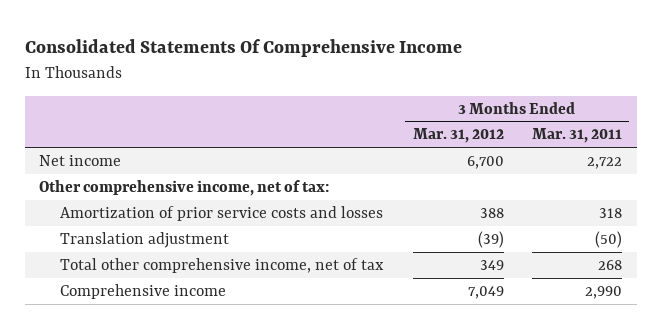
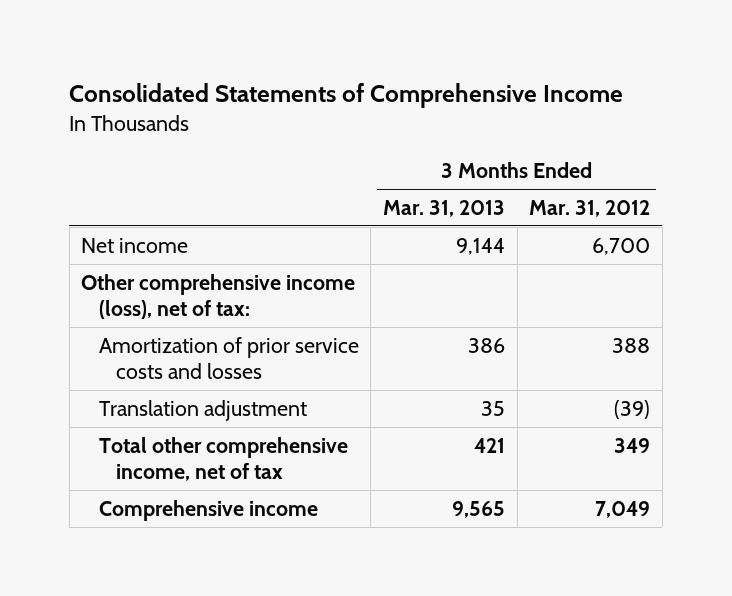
- Consolidated Statements Of Comprehensive Income
+ Consolidated Statements of Comprehensive Income
- | 3 Months Ended Mar. 31, 2012 | 3 Months Ended Mar. 31, 2011
+ | 3 Months Ended Mar. 31, 2013 | 3 Months Ended Mar. 31, 2012
- Other comprehensive income, net of tax:
+ Other comprehensive income (loss), net of tax:

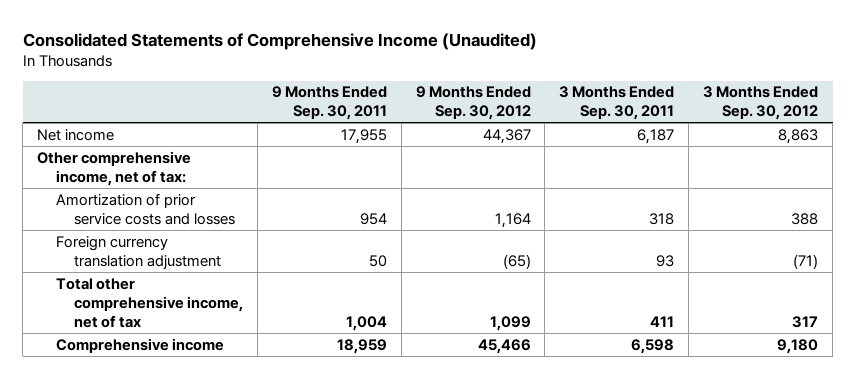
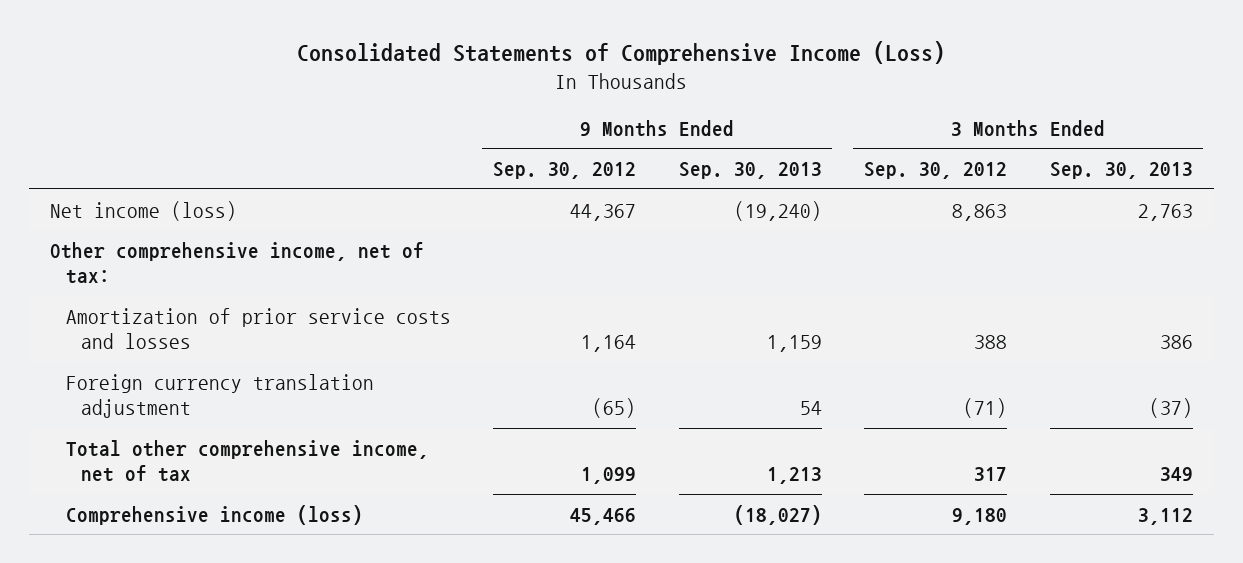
- Consolidated Statements of Comprehensive Income (Unaudited)
+ Consolidated Statements of Comprehensive Income (Loss)
- | 9 Months Ended Sep. 30, 2011 | 9 Months Ended Sep. 30, 2012 | 3 Months Ended Sep. 30, 2011 | 3 Months Ended Sep. 30, 2012
+ | 9 Months Ended Sep. 30, 2012 | 9 Months Ended Sep. 30, 2013 | 3 Months Ended Sep. 30, 2012 | 3 Months Ended Sep. 30, 2013
- Net income | 17,955 | 44,367 | 6,187 | 8,863
+ Net income (loss) | 44,367 | (19,240) | 8,863 | 2,763
- Comprehensive income | 18,959 | 45,466 | 6,598 | 9,180
+ Comprehensive income (loss) | 45,466 | (18,027) | 9,180 | 3,112

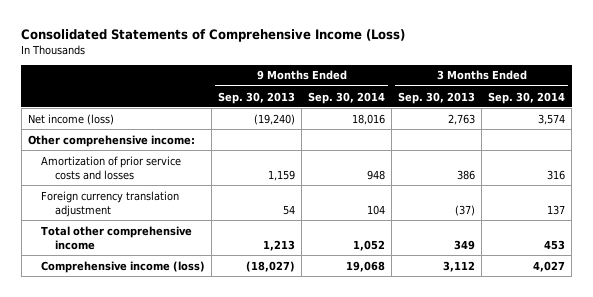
- | 9 Months Ended Sep. 30, 2012 | 9 Months Ended Sep. 30, 2013 | 3 Months Ended Sep. 30, 2012 | 3 Months Ended Sep. 30, 2013
+ | 9 Months Ended Sep. 30, 2013 | 9 Months Ended Sep. 30, 2014 | 3 Months Ended Sep. 30, 2013 | 3 Months Ended Sep. 30, 2014
- Other comprehensive income, net of tax:
+ Other comprehensive income:
- Total other comprehensive income, net of tax | 1,099 | 1,213 | 317 | 349
+ Total other comprehensive income | 1,213 | 1,052 | 349 | 453

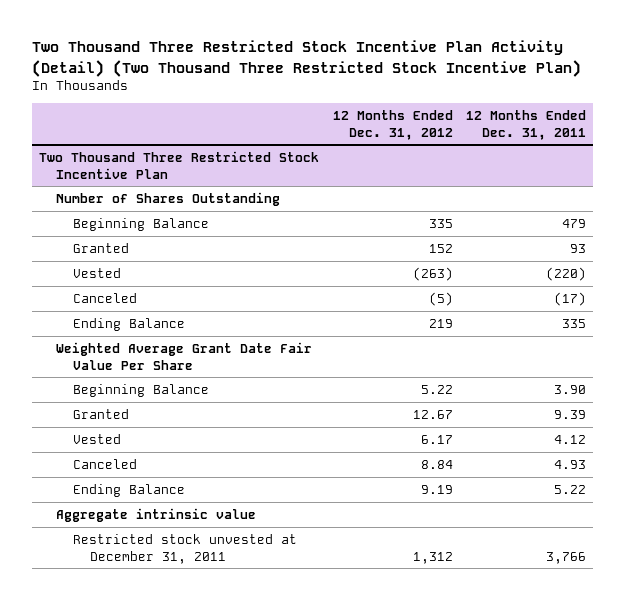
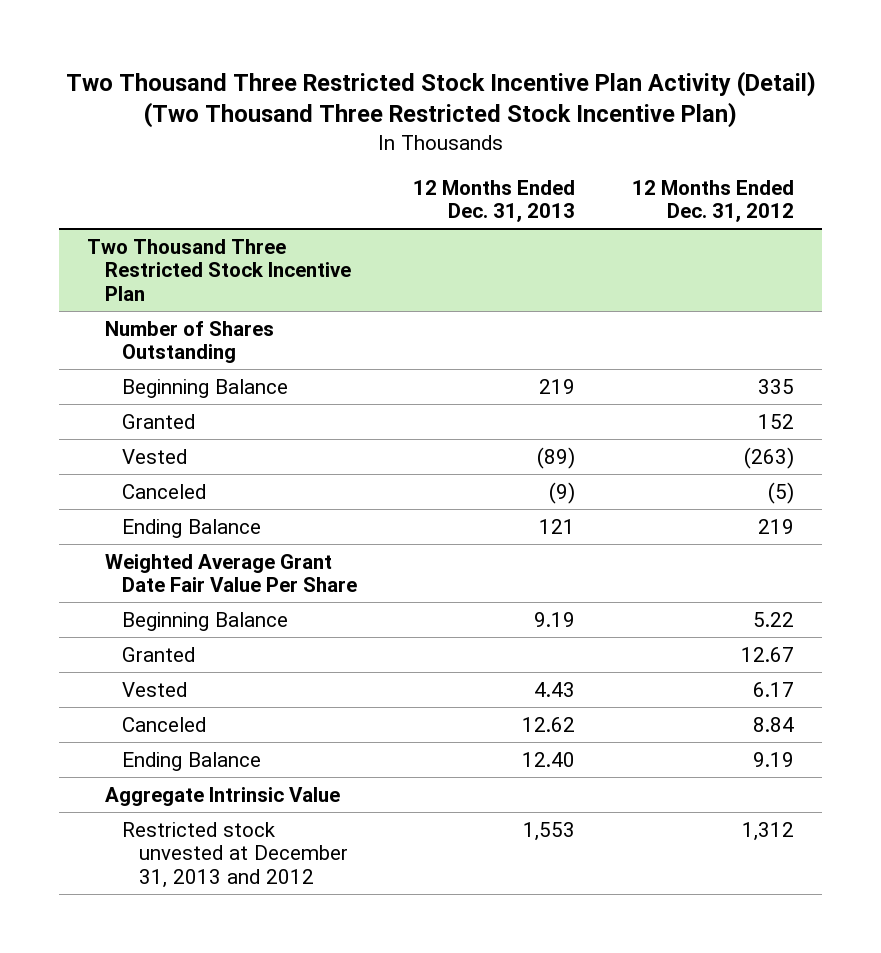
- | 12 Months Ended Dec. 31, 2012 | 12 Months Ended Dec. 31, 2011
+ | 12 Months Ended Dec. 31, 2013 | 12 Months Ended Dec. 31, 2012
@ Two Thousand Three Restricted Stock Incentive Plan
- Aggregate intrinsic value
- Restricted stock unvested at December 31, 2011 | 1,312 | 3,766
+ Aggregate Intrinsic Value
+ Restricted stock unvested at December 31, 2013 and 2012 | 1,553 | 1,312

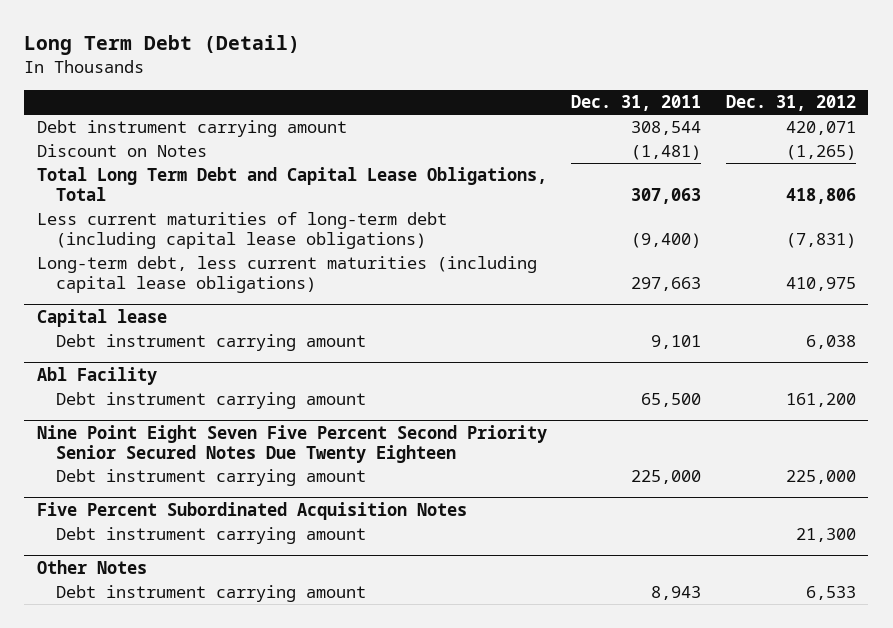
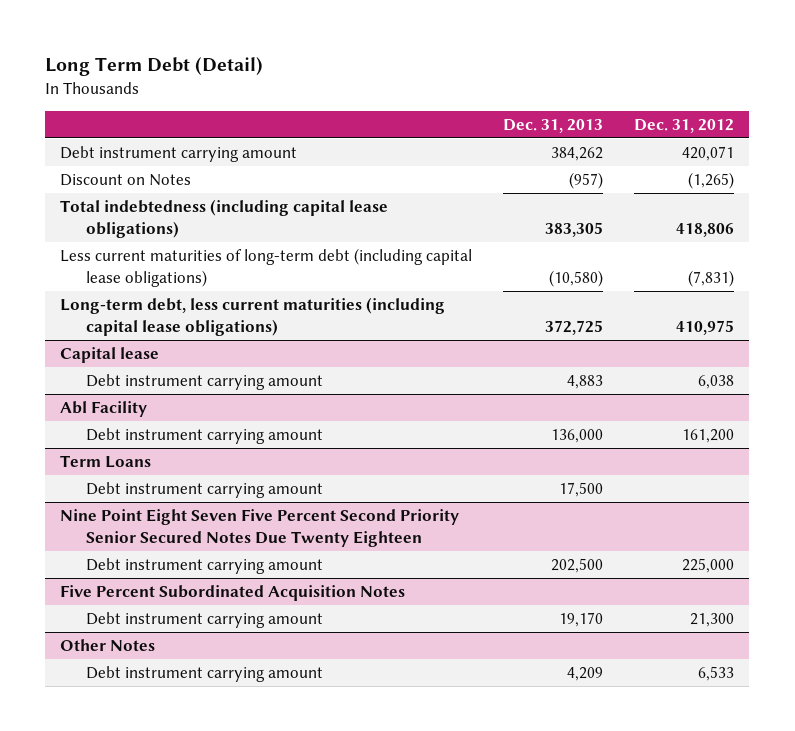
- | Dec. 31, 2011 | Dec. 31, 2012
+ | Dec. 31, 2013 | Dec. 31, 2012
- Total Long Term Debt and Capital Lease Obligations, Total | 307,063 | 418,806
+ Total indebtedness (including capital lease obligations) | 383,305 | 418,806
+ Term Loans
+ Debt instrument carrying amount | 17,500 |

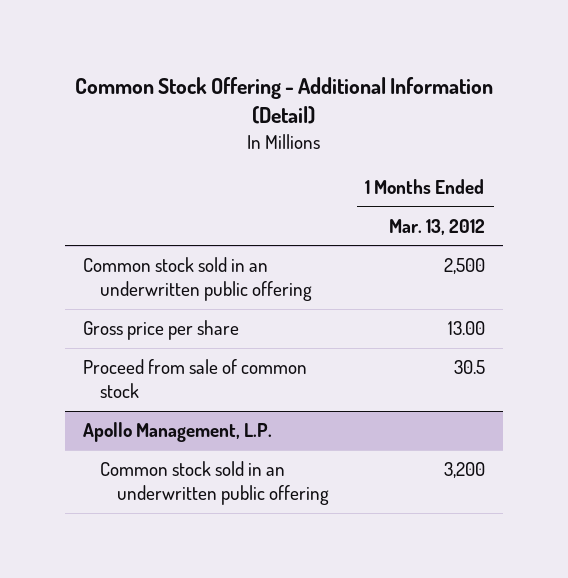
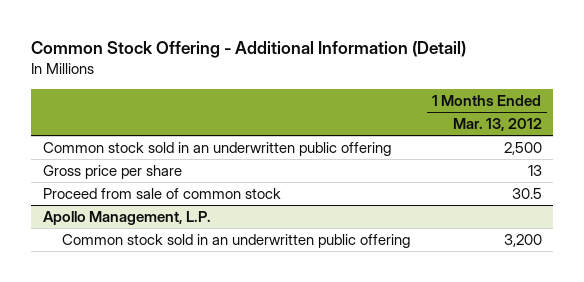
- Gross price per share | 13.00
+ Gross price per share | 13

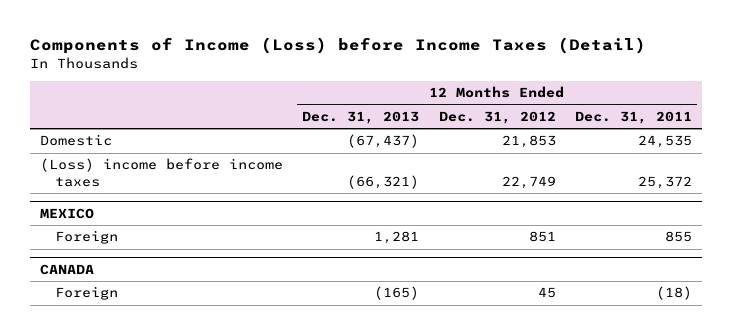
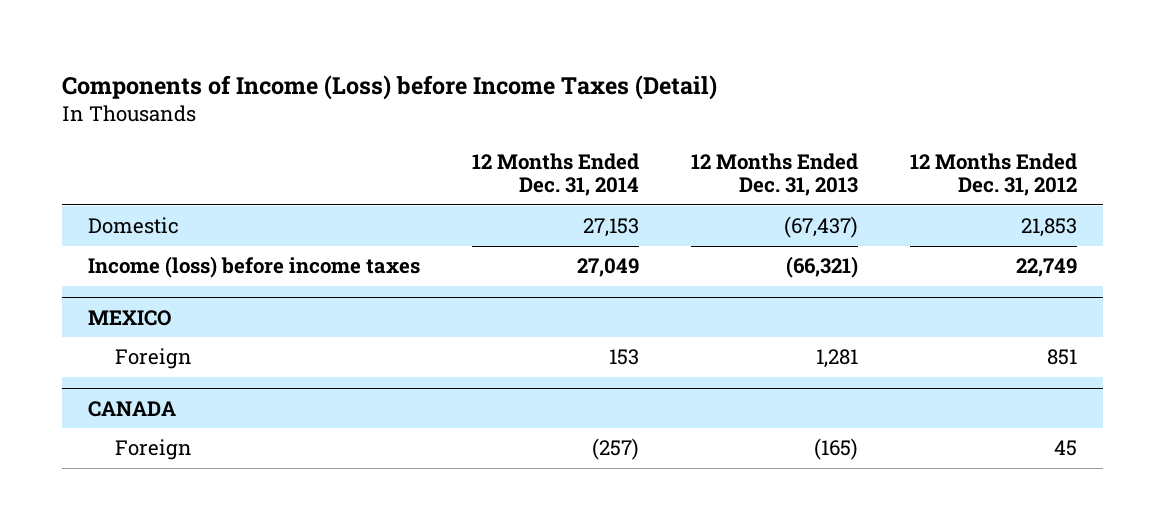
- | 12 Months Ended Dec. 31, 2013 | 12 Months Ended Dec. 31, 2012 | 12 Months Ended Dec. 31, 2011
+ | 12 Months Ended Dec. 31, 2014 | 12 Months Ended Dec. 31, 2013 | 12 Months Ended Dec. 31, 2012
- (Loss) income before income taxes | (66,321) | 22,749 | 25,372
+ Income (loss) before income taxes | 27,049 | (66,321) | 22,749

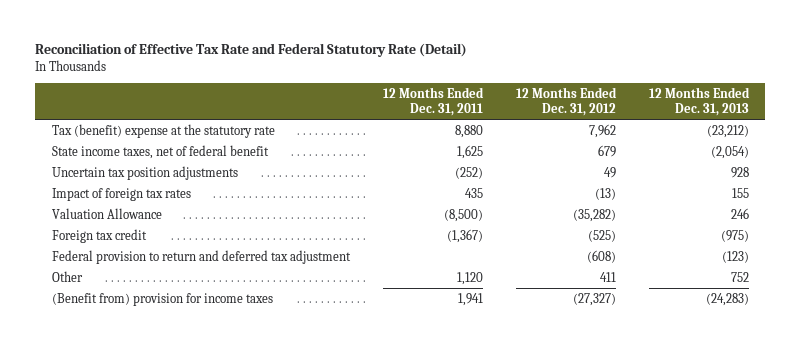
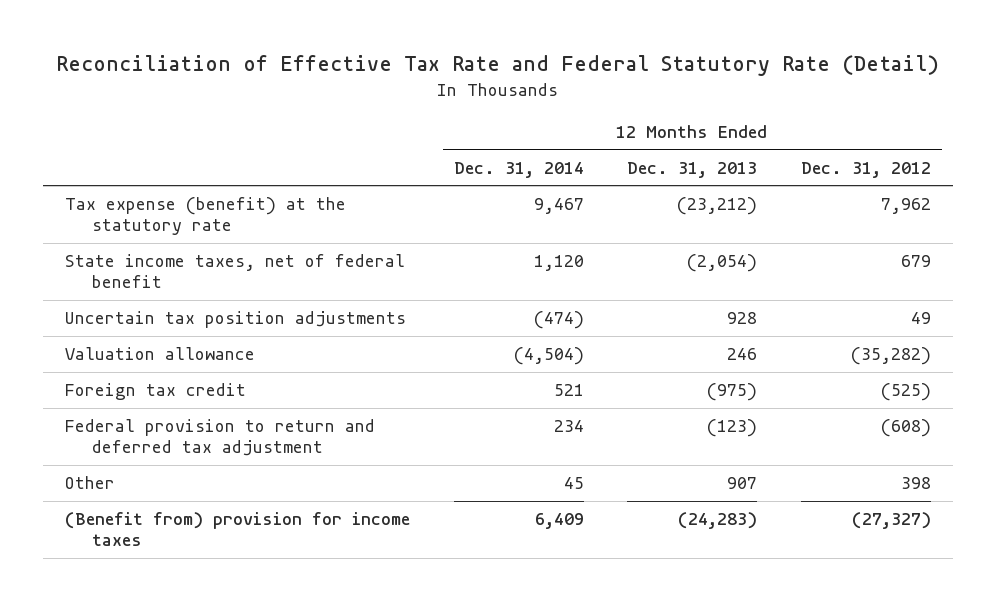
- | 12 Months Ended Dec. 31, 2011 | 12 Months Ended Dec. 31, 2012 | 12 Months Ended Dec. 31, 2013
+ | 12 Months Ended Dec. 31, 2014 | 12 Months Ended Dec. 31, 2013 | 12 Months Ended Dec. 31, 2012
- Tax (benefit) expense at the statutory rate | 8,880 | 7,962 | (23,212)
+ Tax expense (benefit) at the statutory rate | 9,467 | (23,212) | 7,962
- Impact of foreign tax rates | 435 | (13) | 155
- Valuation Allowance | (8,500) | (35,282) | 246
+ Valuation allowance | (4,504) | 246 | (35,282)
- Other | 1,120 | 411 | 752
+ Other | 45 | 907 | 398

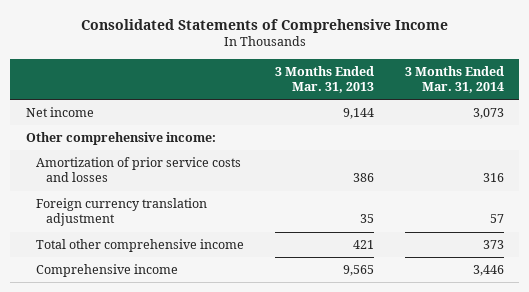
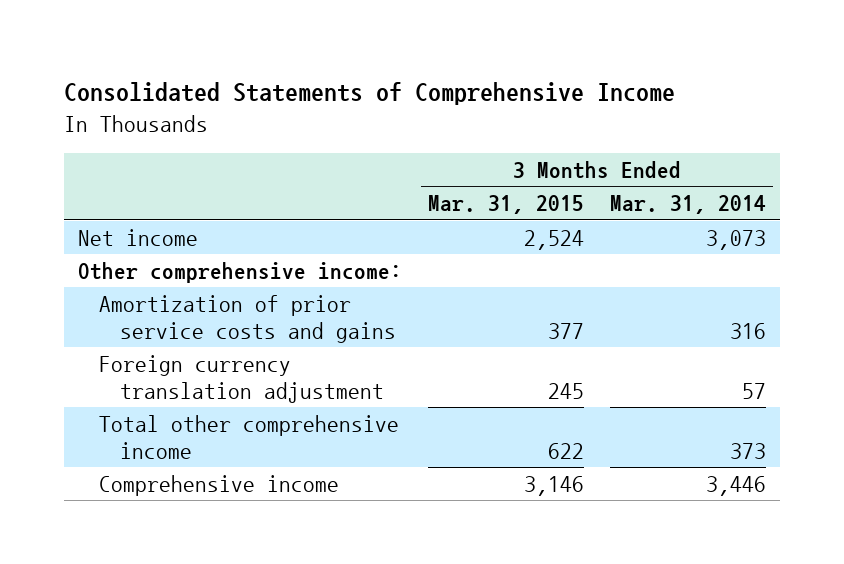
- | 3 Months Ended Mar. 31, 2013 | 3 Months Ended Mar. 31, 2014
+ | 3 Months Ended Mar. 31, 2015 | 3 Months Ended Mar. 31, 2014
- Amortization of prior service costs and losses | 386 | 316
+ Amortization of prior service costs and gains | 377 | 316

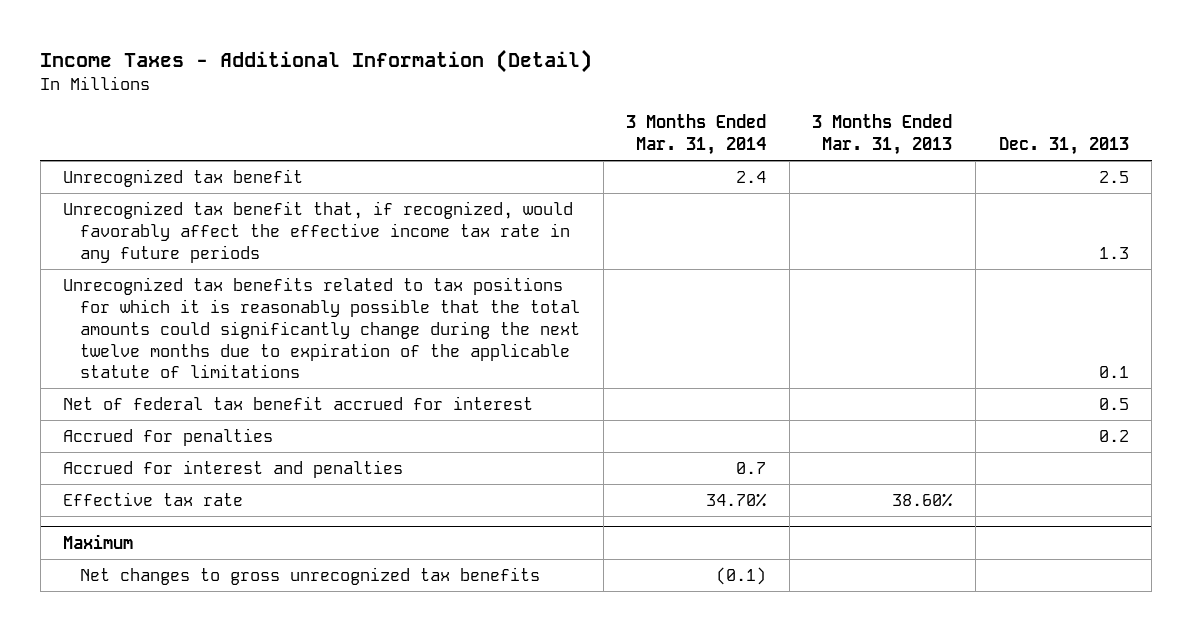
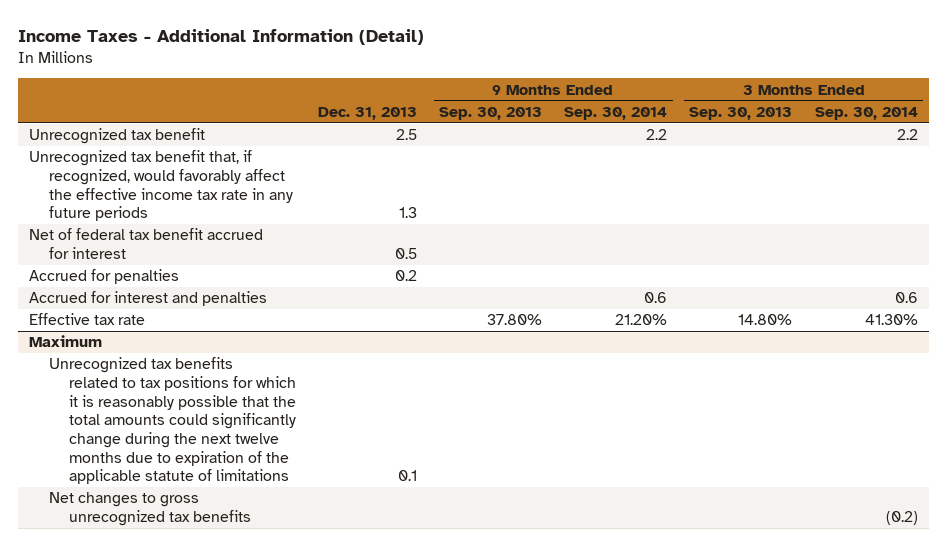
- | 3 Months Ended Mar. 31, 2014 | 3 Months Ended Mar. 31, 2013 | Dec. 31, 2013
+ | Dec. 31, 2013 | 9 Months Ended Sep. 30, 2013 | 9 Months Ended Sep. 30, 2014 | 3 Months Ended Sep. 30, 2013 | 3 Months Ended Sep. 30, 2014
- Unrecognized tax benefits related to tax positions for which it is reasonably possible that the total amounts could significantly change during the next twelve months due to expiration of the applicable statute of limitations | | | 0.1
@ Maximum
+ Unrecognized tax benefits related to tax positions for which it is reasonably possible that the total amounts could significantly change during the next twelve months due to expiration of the applicable statute of limitations | 0.1 | | | |

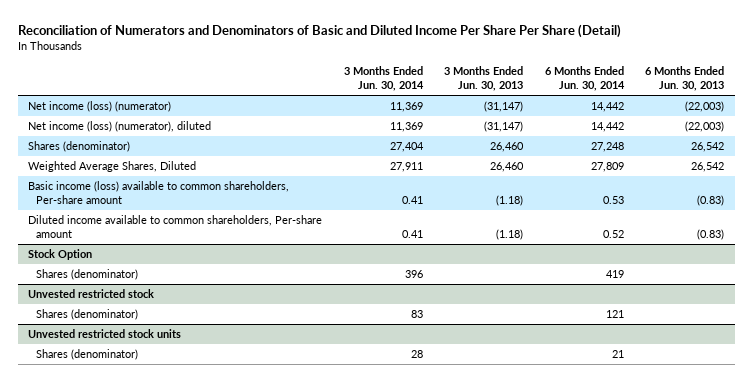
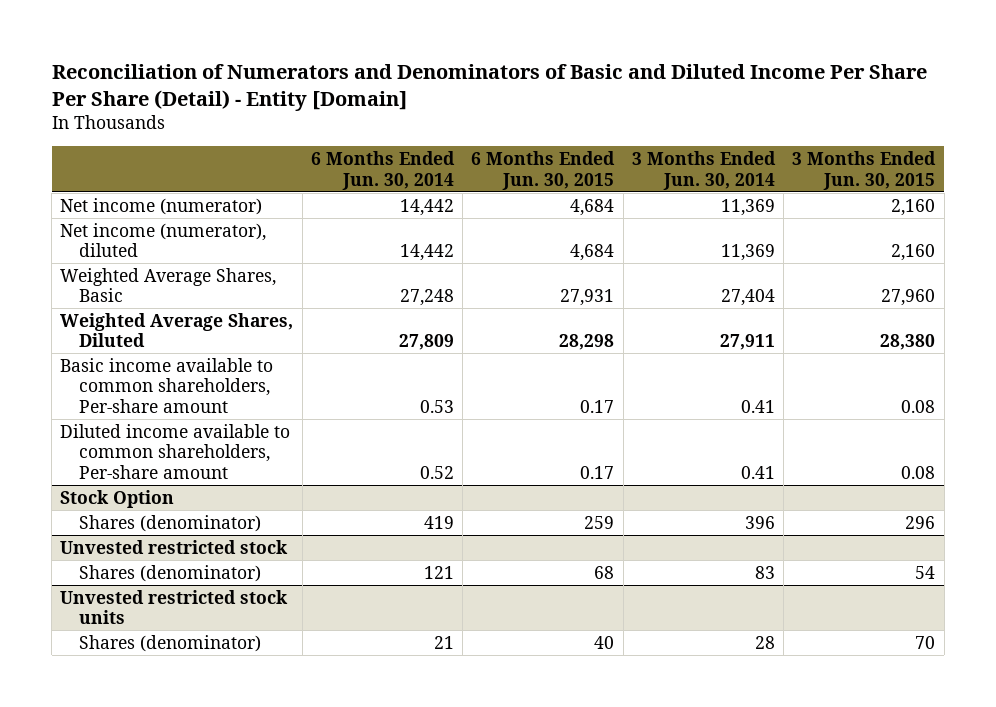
- Reconciliation of Numerators and Denominators of Basic and Diluted Income Per Share Per Share (Detail)
+ Reconciliation of Numerators and Denominators of Basic and Diluted Income Per Share Per Share (Detail) - Entity [Domain]
- | 3 Months Ended Jun. 30, 2014 | 3 Months Ended Jun. 30, 2013 | 6 Months Ended Jun. 30, 2014 | 6 Months Ended Jun. 30, 2013
+ | 6 Months Ended Jun. 30, 2014 | 6 Months Ended Jun. 30, 2015 | 3 Months Ended Jun. 30, 2014 | 3 Months Ended Jun. 30, 2015
- Net income (loss) (numerator) | 11,369 | (31,147) | 14,442 | (22,003)
- Net income (loss) (numerator), diluted | 11,369 | (31,147) | 14,442 | (22,003)
- Shares (denominator) | 27,404 | 26,460 | 27,248 | 26,542
+ Net income (numerator) | 14,442 | 4,684 | 11,369 | 2,160
+ Net income (numerator), diluted | 14,442 | 4,684 | 11,369 | 2,160
+ Weighted Average Shares, Basic | 27,248 | 27,931 | 27,404 | 27,960
- Basic income (loss) available to common shareholders, Per-share amount | 0.41 | (1.18) | 0.53 | (0.83)
+ Basic income available to common shareholders, Per-share amount | 0.53 | 0.17 | 0.41 | 0.08

